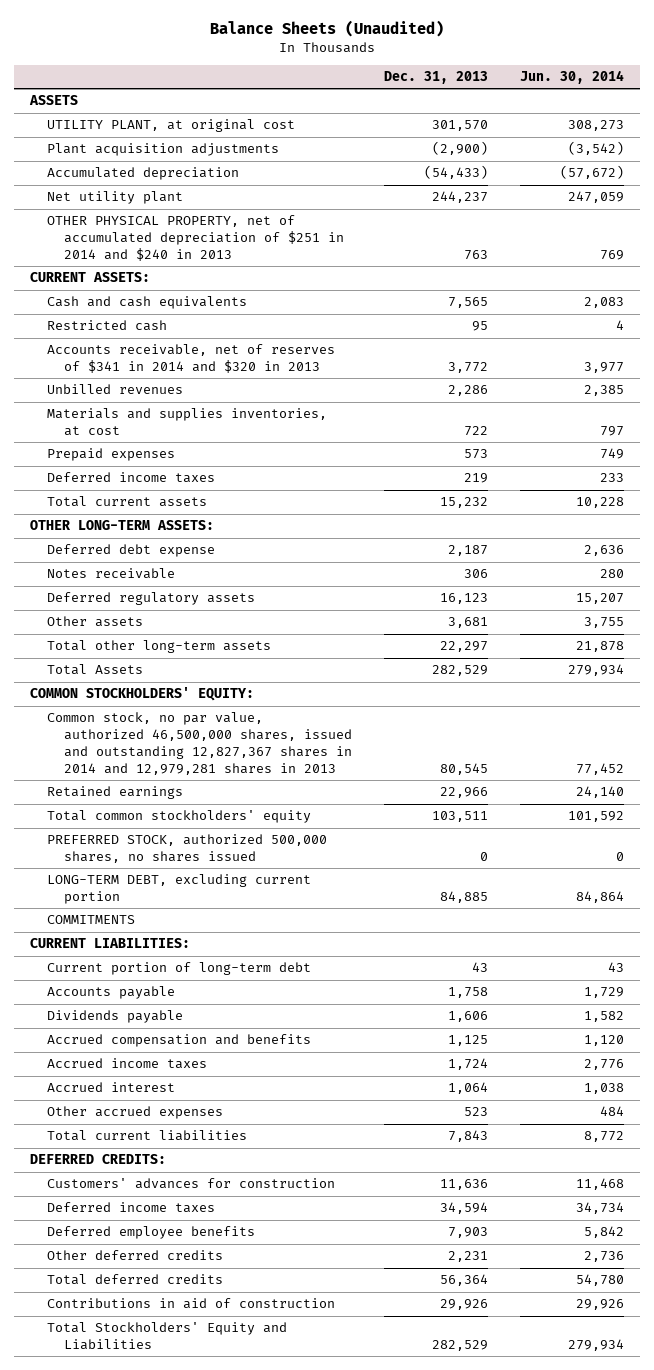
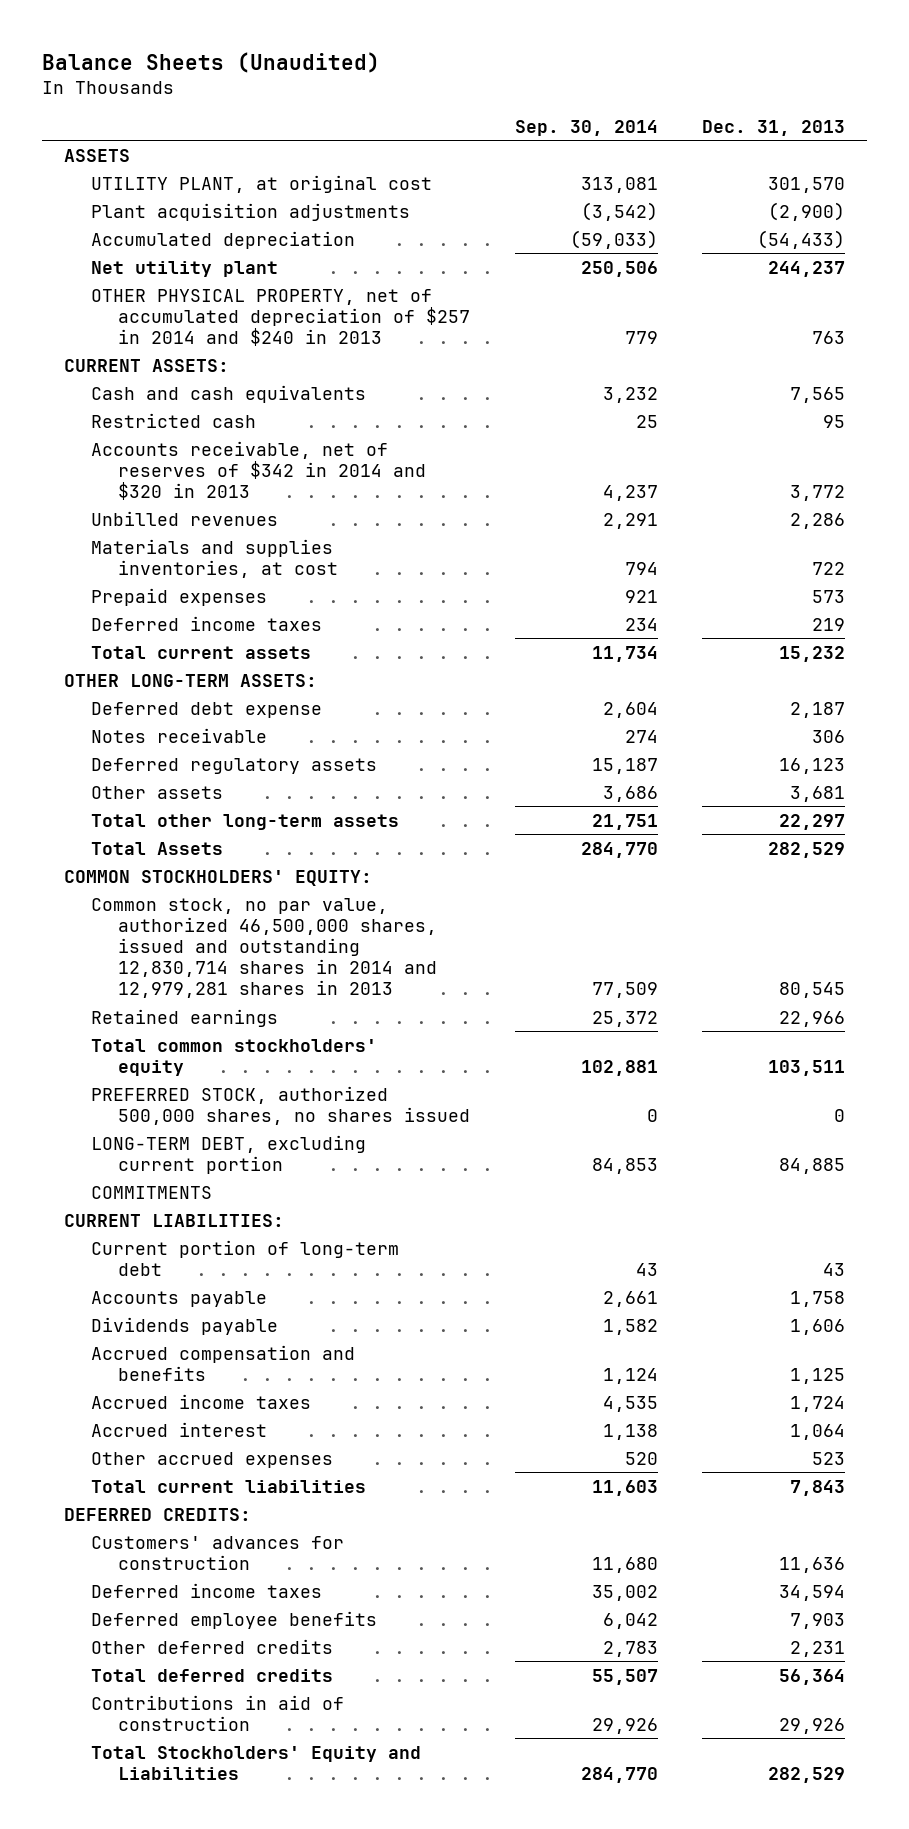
- | Dec. 31, 2013 | Jun. 30, 2014
+ | Sep. 30, 2014 | Dec. 31, 2013
- OTHER PHYSICAL PROPERTY, net of accumulated depreciation of $251 in 2014 and $240 in 2013 | 763 | 769
+ OTHER PHYSICAL PROPERTY, net of accumulated depreciation of $257 in 2014 and $240 in 2013 | 779 | 763
- Accounts receivable, net of reserves of $341 in 2014 and $320 in 2013 | 3,772 | 3,977
+ Accounts receivable, net of reserves of $342 in 2014 and $320 in 2013 | 4,237 | 3,772
- Common stock, no par value, authorized 46,500,000 shares, issued and outstanding 12,827,367 shares in 2014 and 12,979,281 shares in 2013 | 80,545 | 77,452
+ Common stock, no par value, authorized 46,500,000 shares, issued and outstanding 12,830,714 shares in 2014 and 12,979,281 shares in 2013 | 77,509 | 80,545

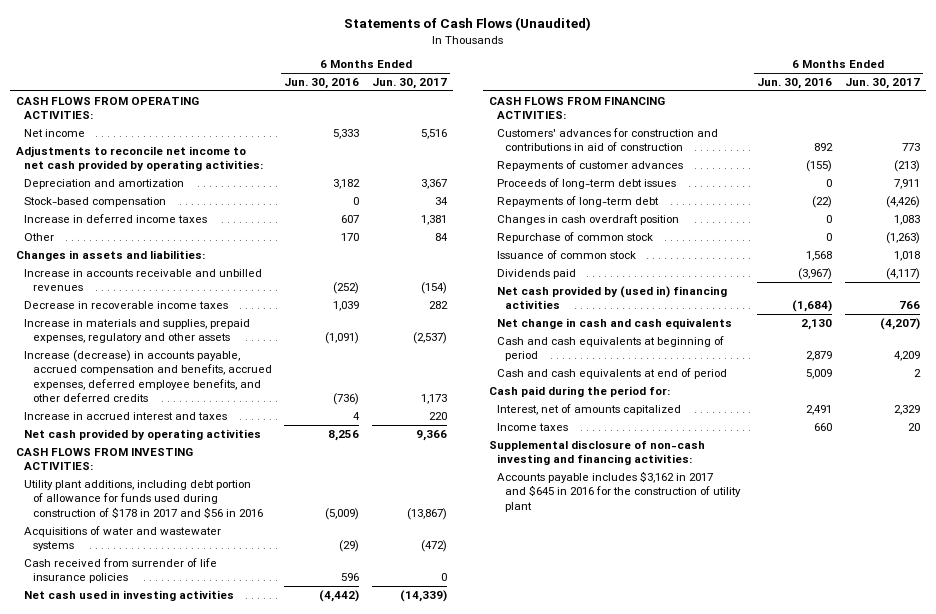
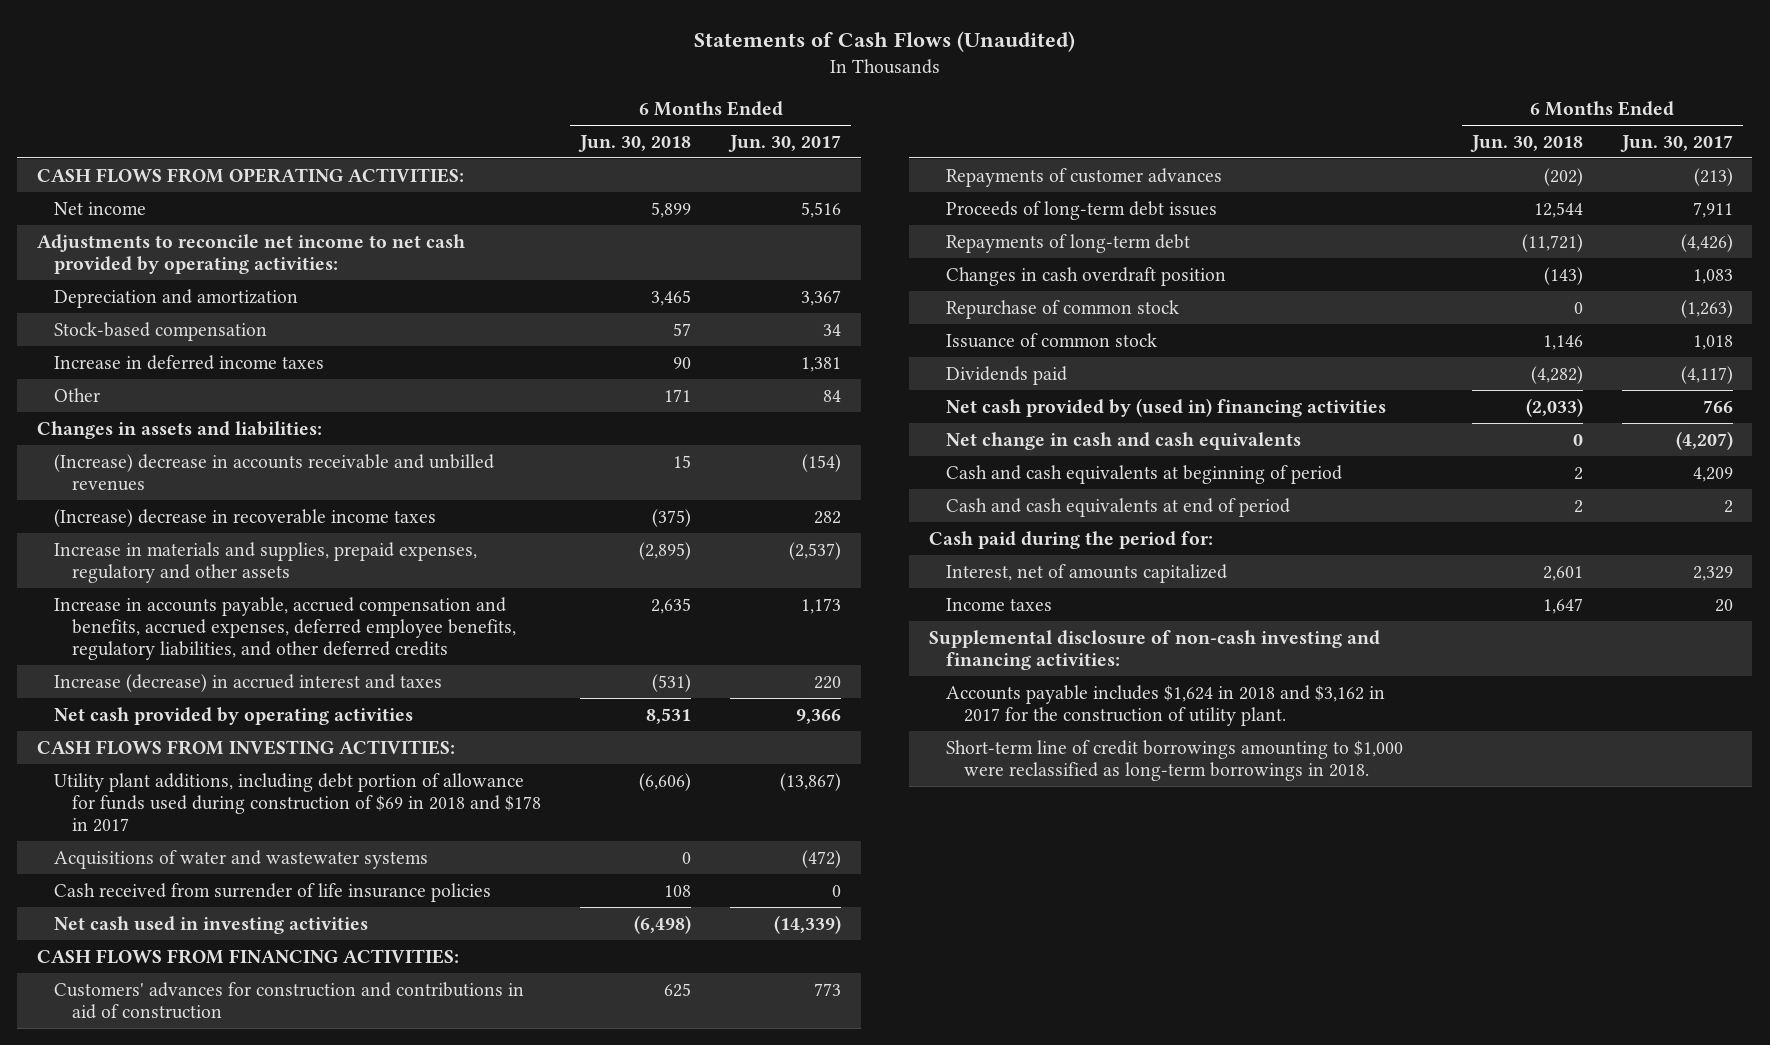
- | 6 Months Ended Jun. 30, 2016 | 6 Months Ended Jun. 30, 2017
+ | 6 Months Ended Jun. 30, 2018 | 6 Months Ended Jun. 30, 2017
- Increase in accounts receivable and unbilled revenues | (252) | (154)
- Decrease in recoverable income taxes | 1,039 | 282
+ (Increase) decrease in accounts receivable and unbilled revenues | 15 | (154)
+ (Increase) decrease in recoverable income taxes | (375) | 282
- Increase (decrease) in accounts payable, accrued compensation and benefits, accrued expenses, deferred employee benefits, and other deferred credits | (736) | 1,173
- Increase in accrued interest and taxes | 4 | 220
+ Increase in accounts payable, accrued compensation and benefits, accrued expenses, deferred employee benefits, regulatory liabilities, and other deferred credits | 2,635 | 1,173
+ Increase (decrease) in accrued interest and taxes | (531) | 220
- Utility plant additions, including debt portion of allowance for funds used during construction of $178 in 2017 and $56 in 2016 | (5,009) | (13,867)
+ Utility plant additions, including debt portion of allowance for funds used during construction of $69 in 2018 and $178 in 2017 | (6,606) | (13,867)
- Accounts payable includes $3,162 in 2017 and $645 in 2016 for the construction of utility plant
+ Accounts payable includes $1,624 in 2018 and $3,162 in 2017 for the construction of utility plant.
+ Short-term line of credit borrowings amounting to $1,000 were reclassified as long-term borrowings in 2018.

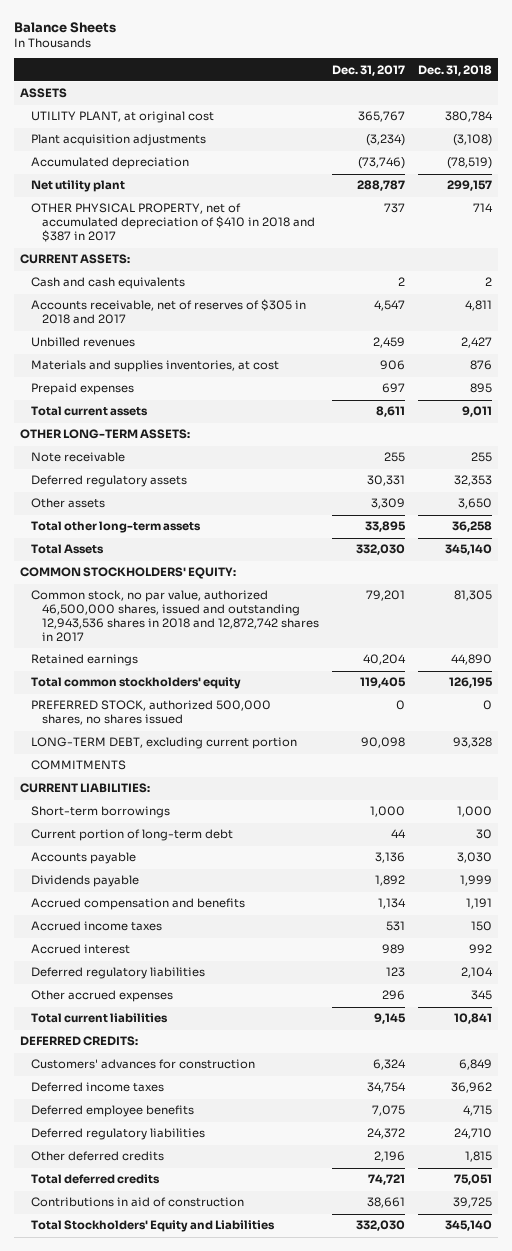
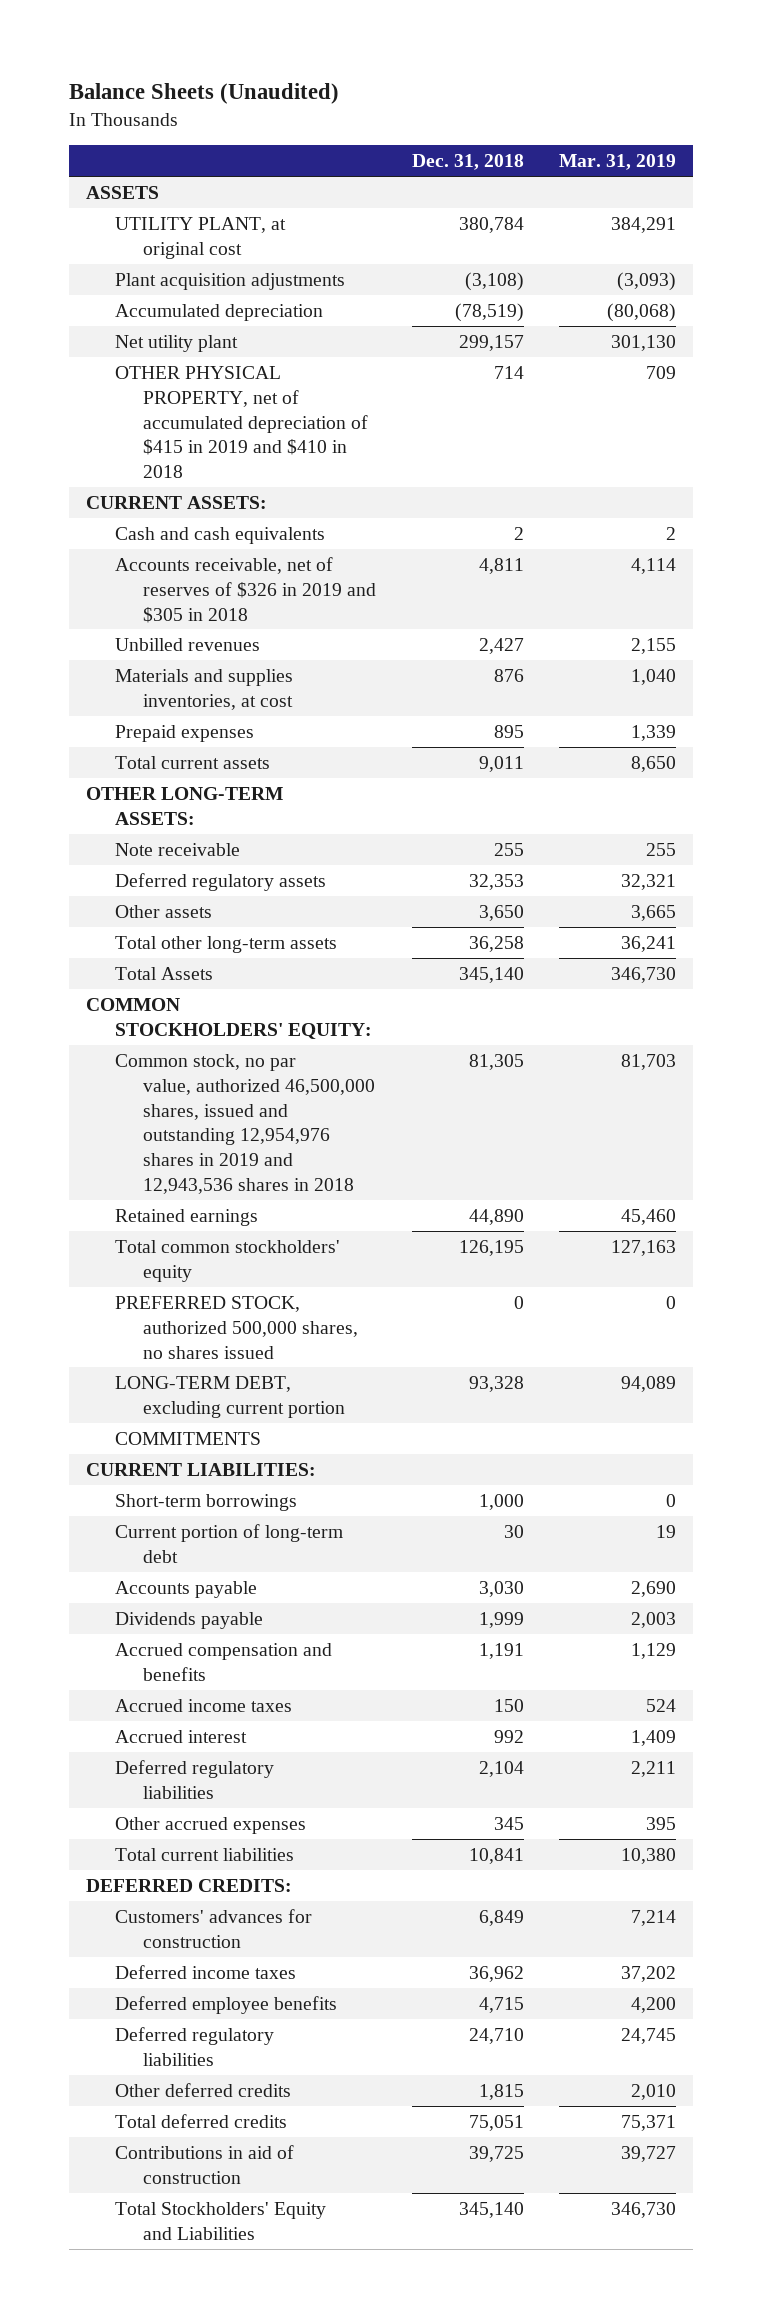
- Balance Sheets
+ Balance Sheets (Unaudited)
- | Dec. 31, 2017 | Dec. 31, 2018
+ | Dec. 31, 2018 | Mar. 31, 2019
- OTHER PHYSICAL PROPERTY, net of accumulated depreciation of $410 in 2018 and $387 in 2017 | 737 | 714
+ OTHER PHYSICAL PROPERTY, net of accumulated depreciation of $415 in 2019 and $410 in 2018 | 714 | 709
- Accounts receivable, net of reserves of $305 in 2018 and 2017 | 4,547 | 4,811
+ Accounts receivable, net of reserves of $326 in 2019 and $305 in 2018 | 4,811 | 4,114
- Common stock, no par value, authorized 46,500,000 shares, issued and outstanding 12,943,536 shares in 2018 and 12,872,742 shares in 2017 | 79,201 | 81,305
+ Common stock, no par value, authorized 46,500,000 shares, issued and outstanding 12,954,976 shares in 2019 and 12,943,536 shares in 2018 | 81,305 | 81,703

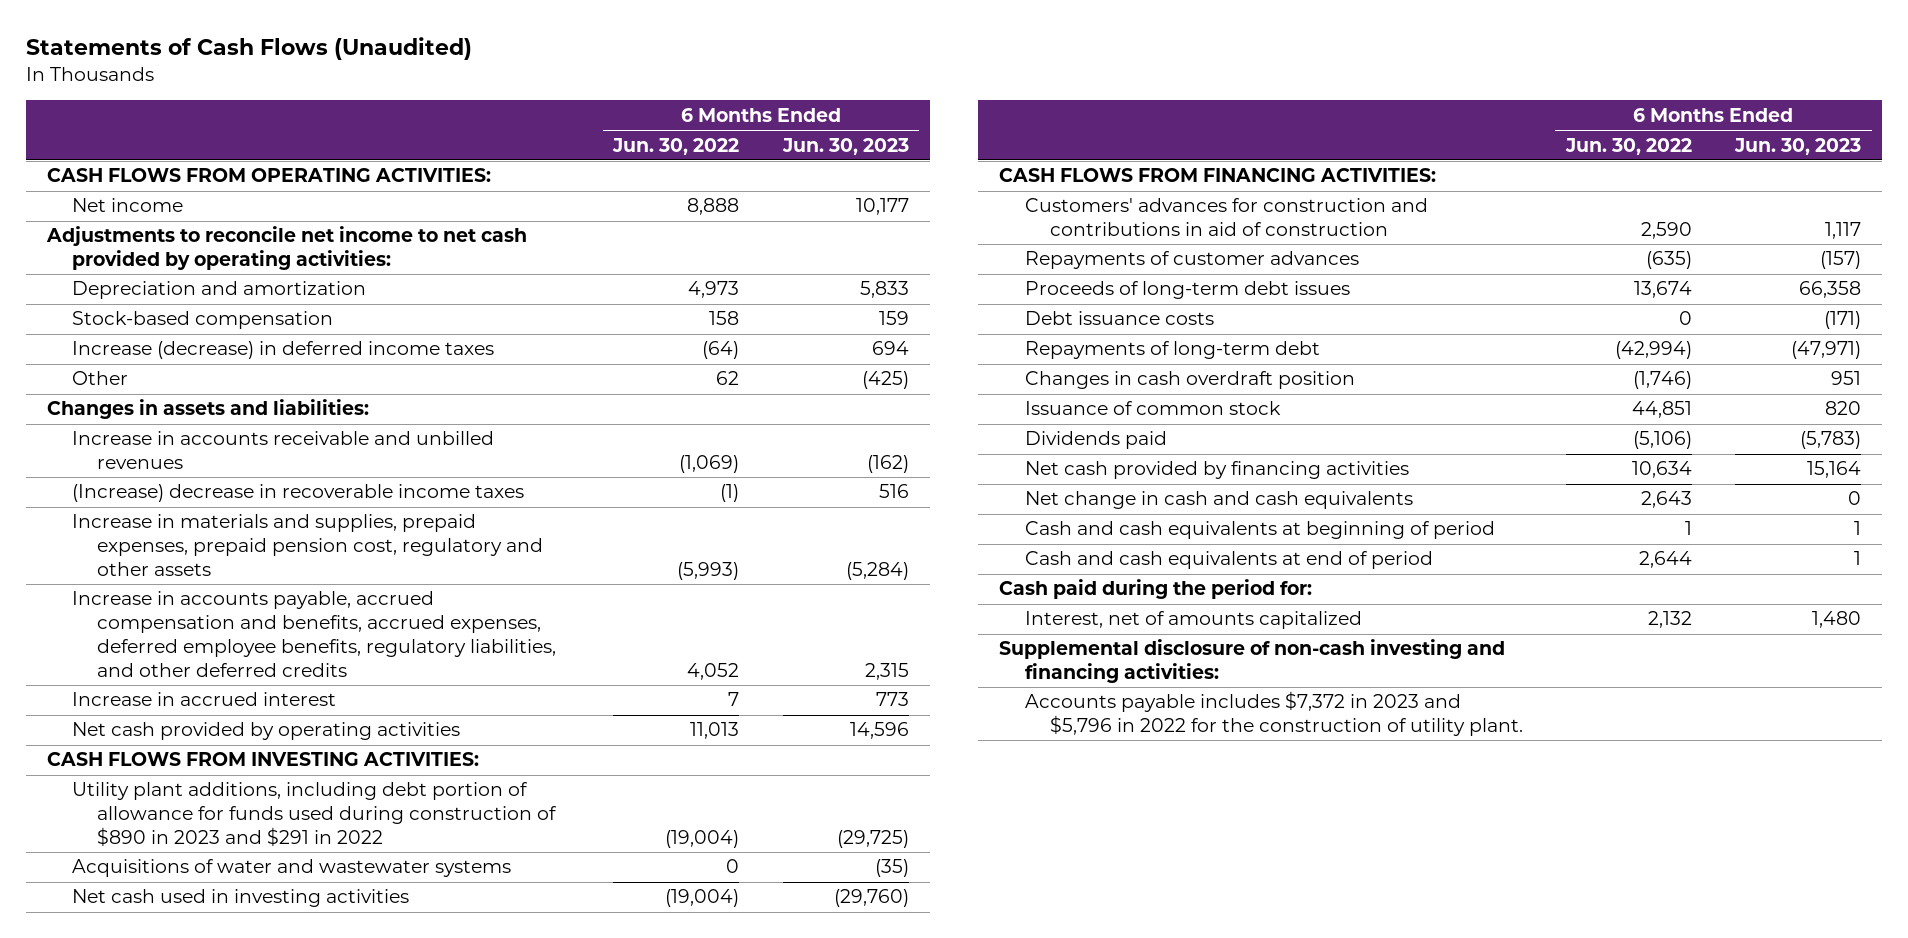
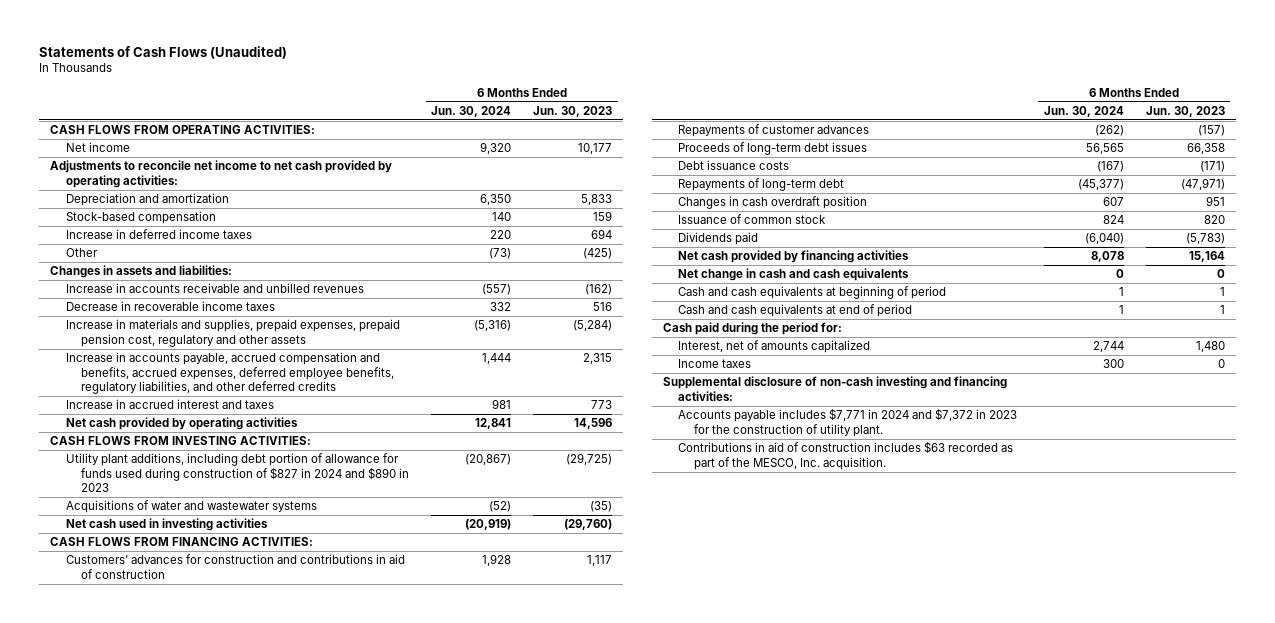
- | 6 Months Ended Jun. 30, 2022 | 6 Months Ended Jun. 30, 2023
+ | 6 Months Ended Jun. 30, 2024 | 6 Months Ended Jun. 30, 2023
- Increase (decrease) in deferred income taxes | (64) | 694
+ Increase in deferred income taxes | 220 | 694
- (Increase) decrease in recoverable income taxes | (1) | 516
+ Decrease in recoverable income taxes | 332 | 516
- Increase in accrued interest | 7 | 773
+ Increase in accrued interest and taxes | 981 | 773
- Utility plant additions, including debt portion of allowance for funds used during construction of $890 in 2023 and $291 in 2022 | (19,004) | (29,725)
+ Utility plant additions, including debt portion of allowance for funds used during construction of $827 in 2024 and $890 in 2023 | (20,867) | (29,725)
+ Income taxes | 300 | 0
- Accounts payable includes $7,372 in 2023 and $5,796 in 2022 for the construction of utility plant.
+ Accounts payable includes $7,771 in 2024 and $7,372 in 2023 for the construction of utility plant.
+ Contributions in aid of construction includes $63 recorded as part of the MESCO, Inc. acquisition.

